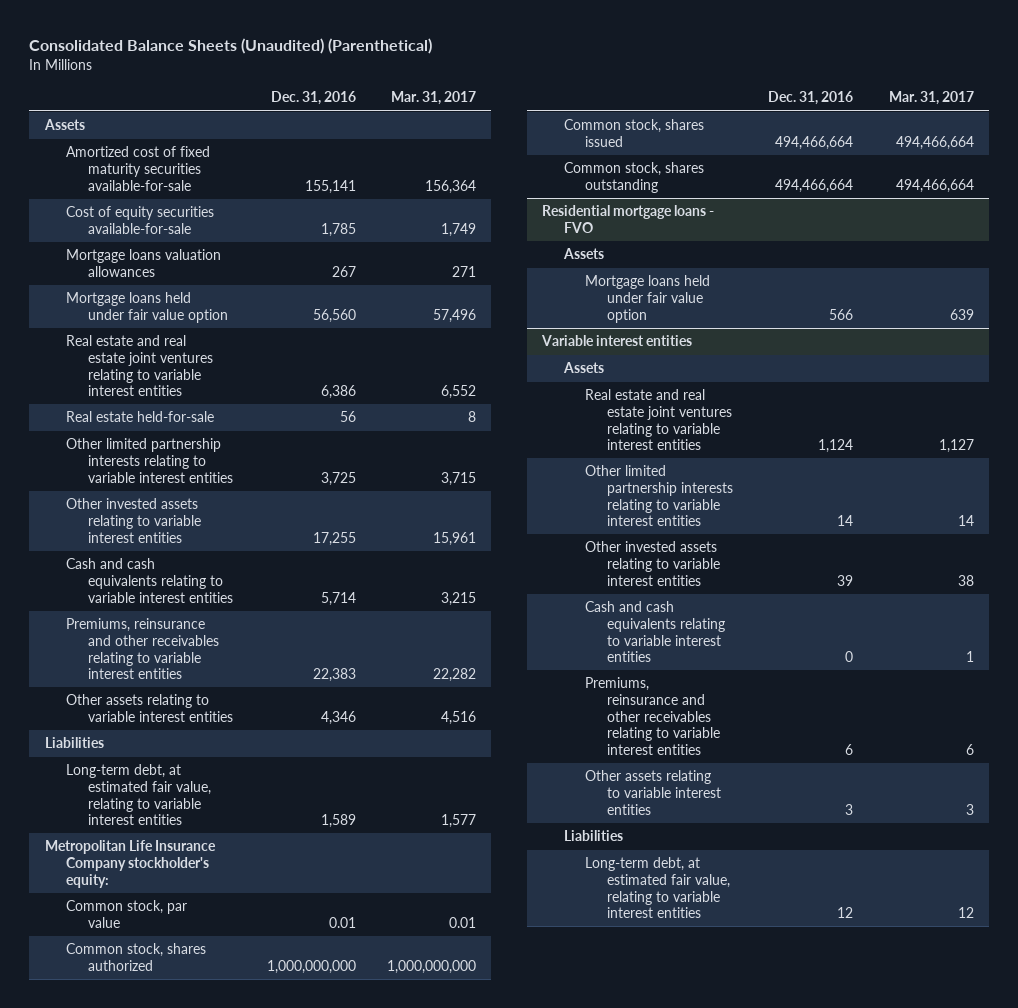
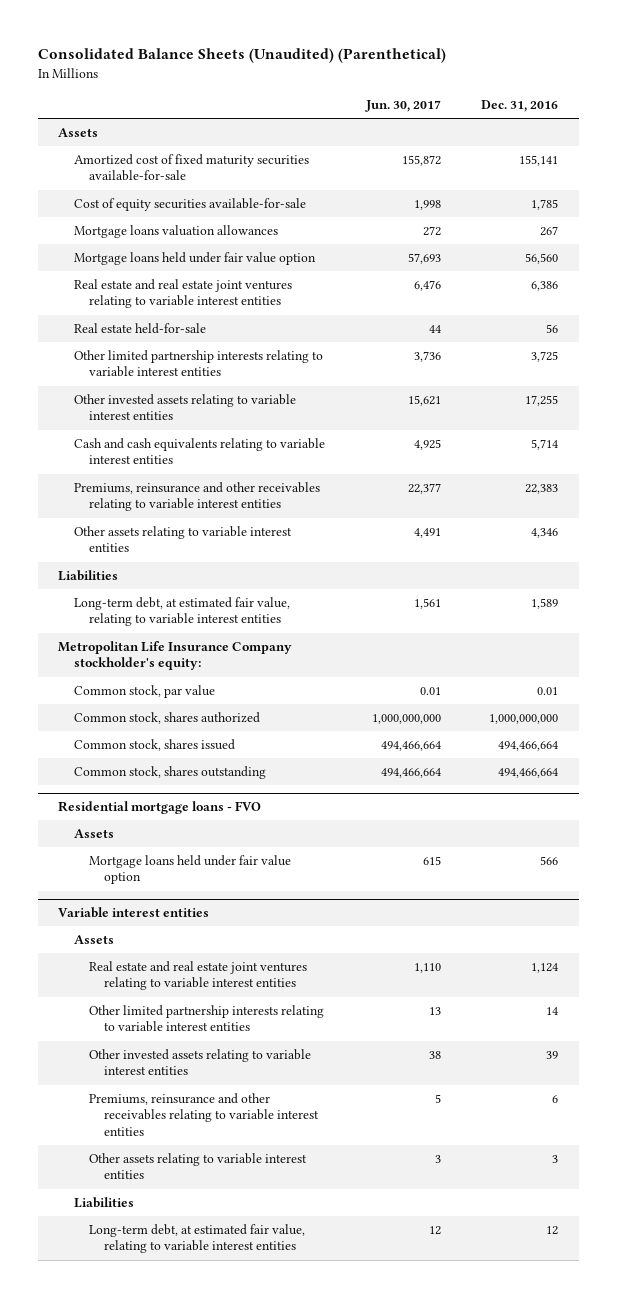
- | Dec. 31, 2016 | Mar. 31, 2017
+ | Jun. 30, 2017 | Dec. 31, 2016
@ Variable interest entities
- Cash and cash equivalents relating to variable interest entities | 0 | 1

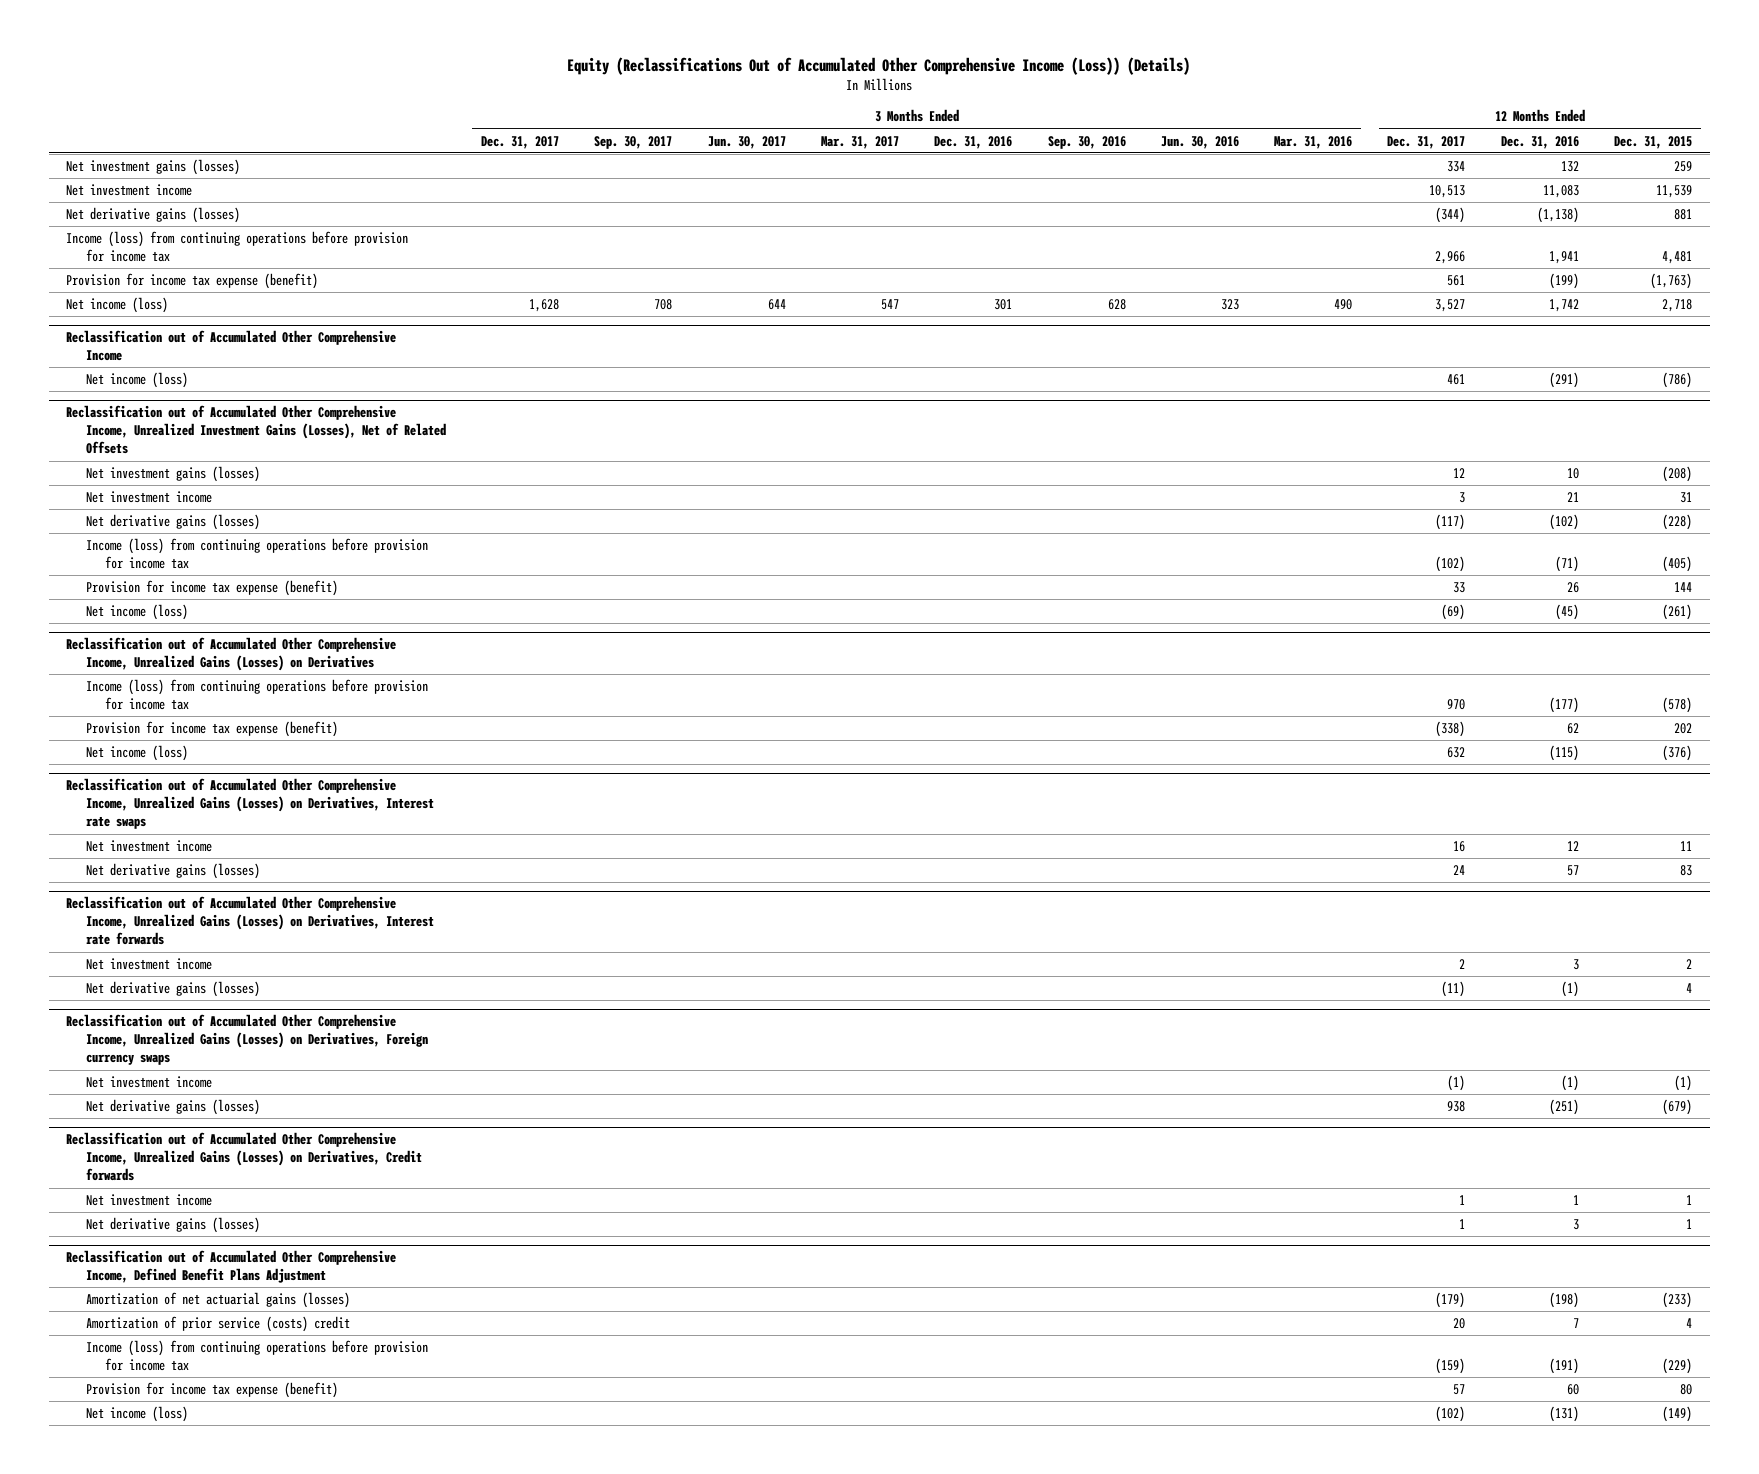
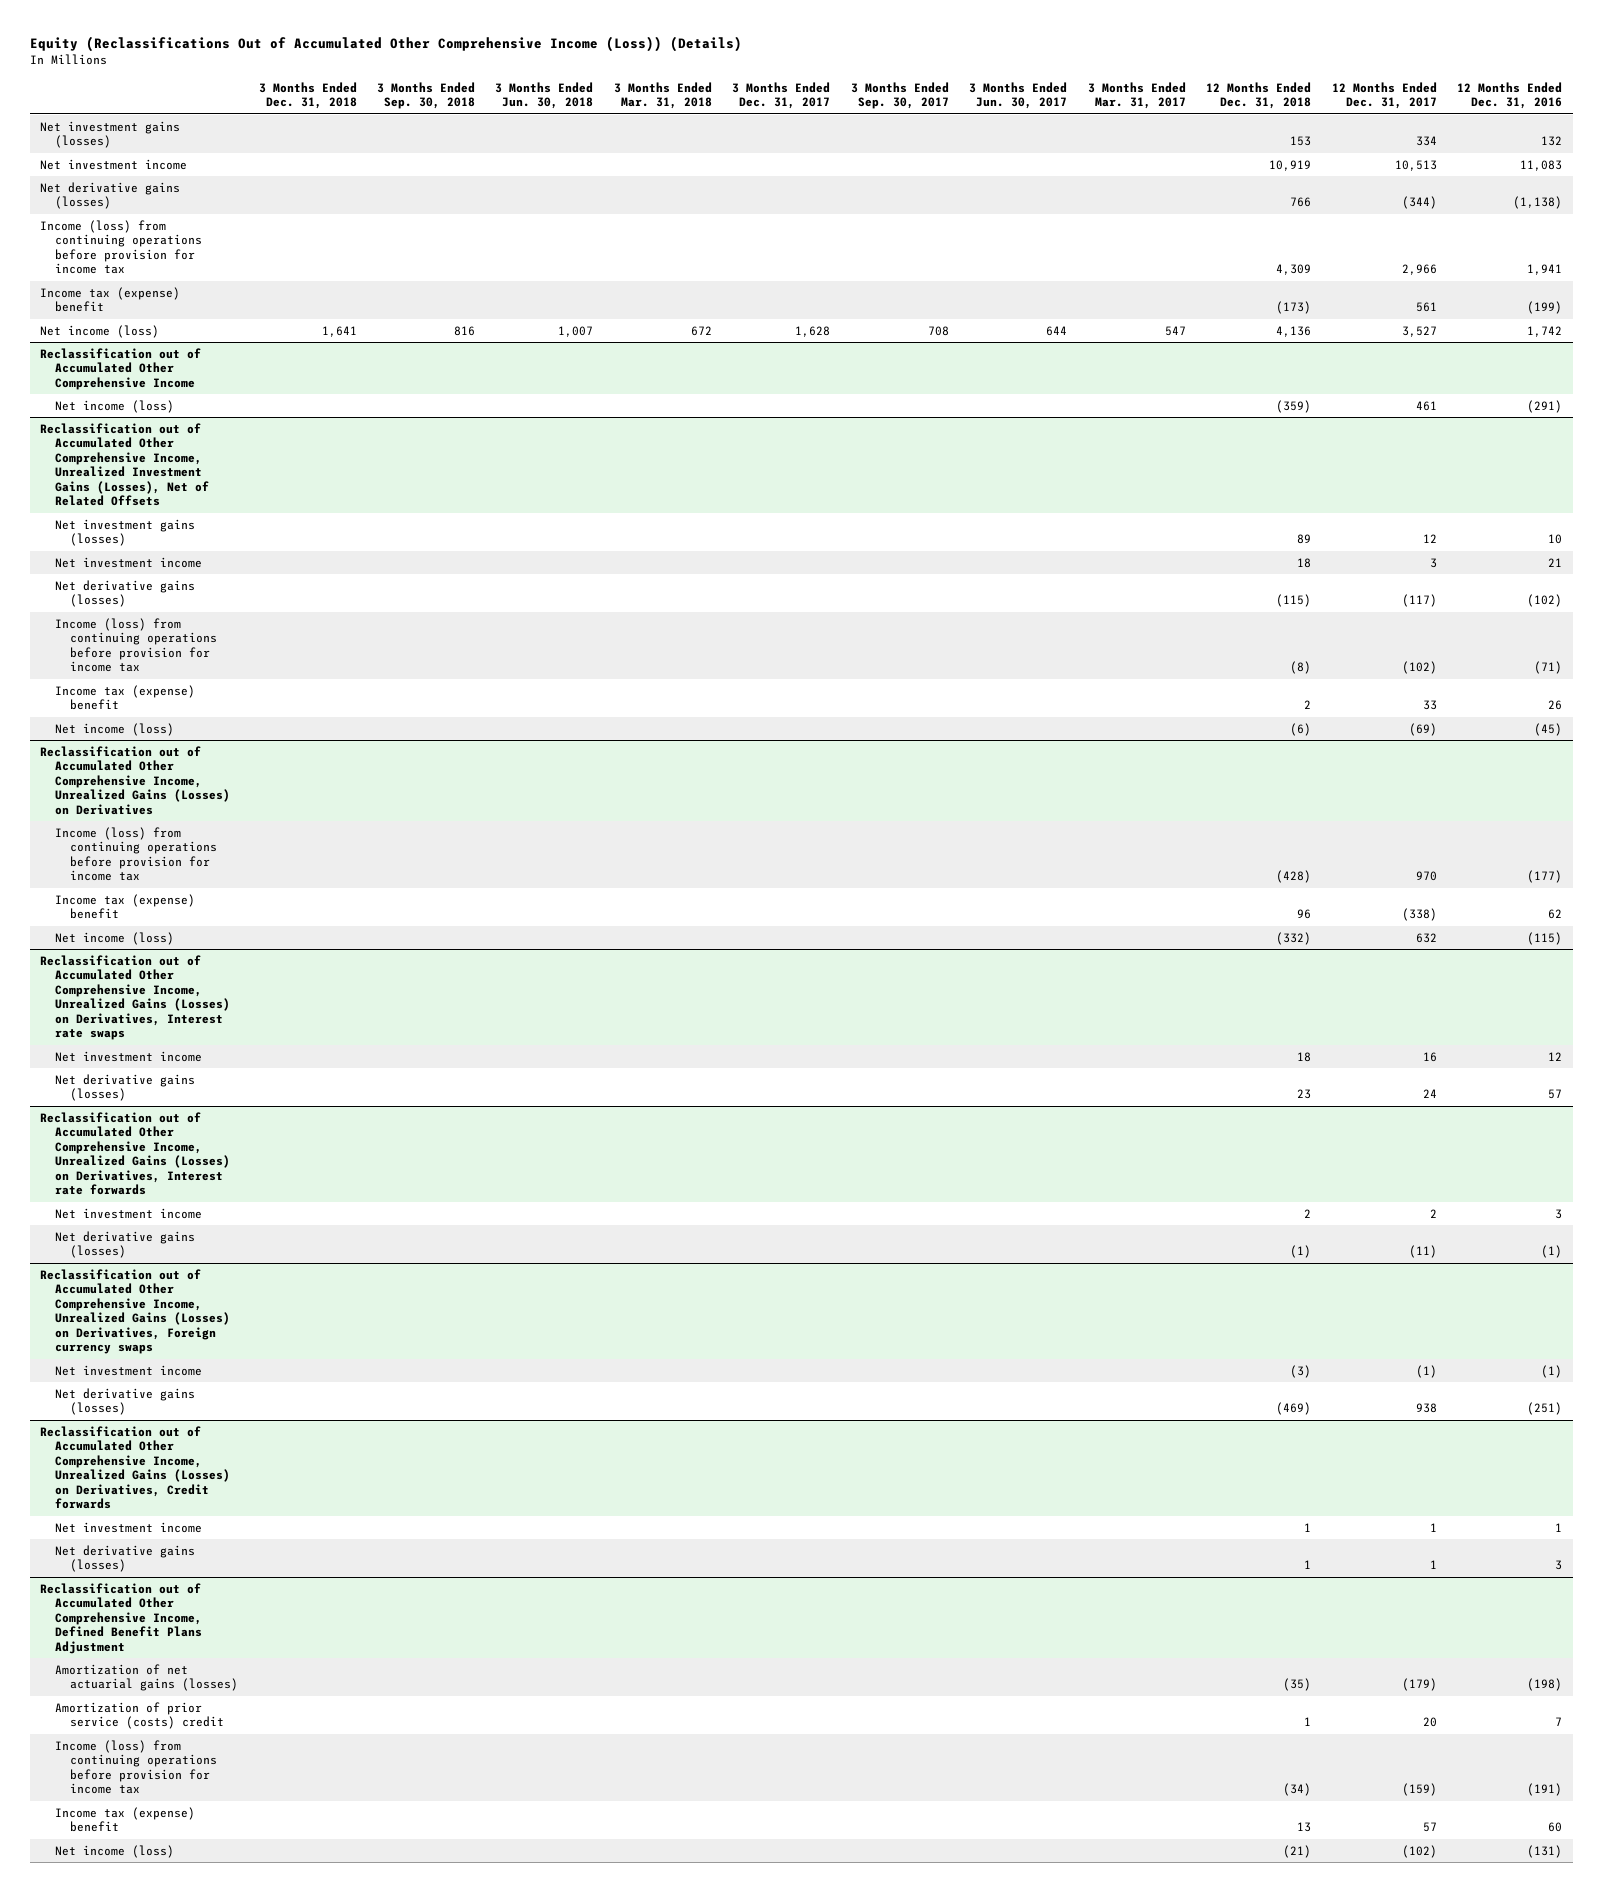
- | 3 Months Ended Dec. 31, 2017 | 3 Months Ended Sep. 30, 2017 | 3 Months Ended Jun. 30, 2017 | 3 Months Ended Mar. 31, 2017 | 3 Months Ended Dec. 31, 2016 | 3 Months Ended Sep. 30, 2016 | 3 Months Ended Jun. 30, 2016 | 3 Months Ended Mar. 31, 2016 | 12 Months Ended Dec. 31, 2017 | 12 Months Ended Dec. 31, 2016 | 12 Months Ended Dec. 31, 2015
+ | 3 Months Ended Dec. 31, 2018 | 3 Months Ended Sep. 30, 2018 | 3 Months Ended Jun. 30, 2018 | 3 Months Ended Mar. 31, 2018 | 3 Months Ended Dec. 31, 2017 | 3 Months Ended Sep. 30, 2017 | 3 Months Ended Jun. 30, 2017 | 3 Months Ended Mar. 31, 2017 | 12 Months Ended Dec. 31, 2018 | 12 Months Ended Dec. 31, 2017 | 12 Months Ended Dec. 31, 2016
- Provision for income tax expense (benefit) | | | | | | | | | 561 | (199) | (1,763)
+ Income tax (expense) benefit | | | | | | | | | (173) | 561 | (199)
@ Reclassification out of Accumulated Other Comprehensive Income, Unrealized Investment Gains (Losses), Net of Related Offsets
- Provision for income tax expense (benefit) | | | | | | | | | 33 | 26 | 144
+ Income tax (expense) benefit | | | | | | | | | 2 | 33 | 26
@ Reclassification out of Accumulated Other Comprehensive Income, Unrealized Gains (Losses) on Derivatives
- Provision for income tax expense (benefit) | | | | | | | | | (338) | 62 | 202
+ Income tax (expense) benefit | | | | | | | | | 96 | (338) | 62
@ Reclassification out of Accumulated Other Comprehensive Income, Defined Benefit Plans Adjustment
- Provision for income tax expense (benefit) | | | | | | | | | 57 | 60 | 80
+ Income tax (expense) benefit | | | | | | | | | 13 | 57 | 60

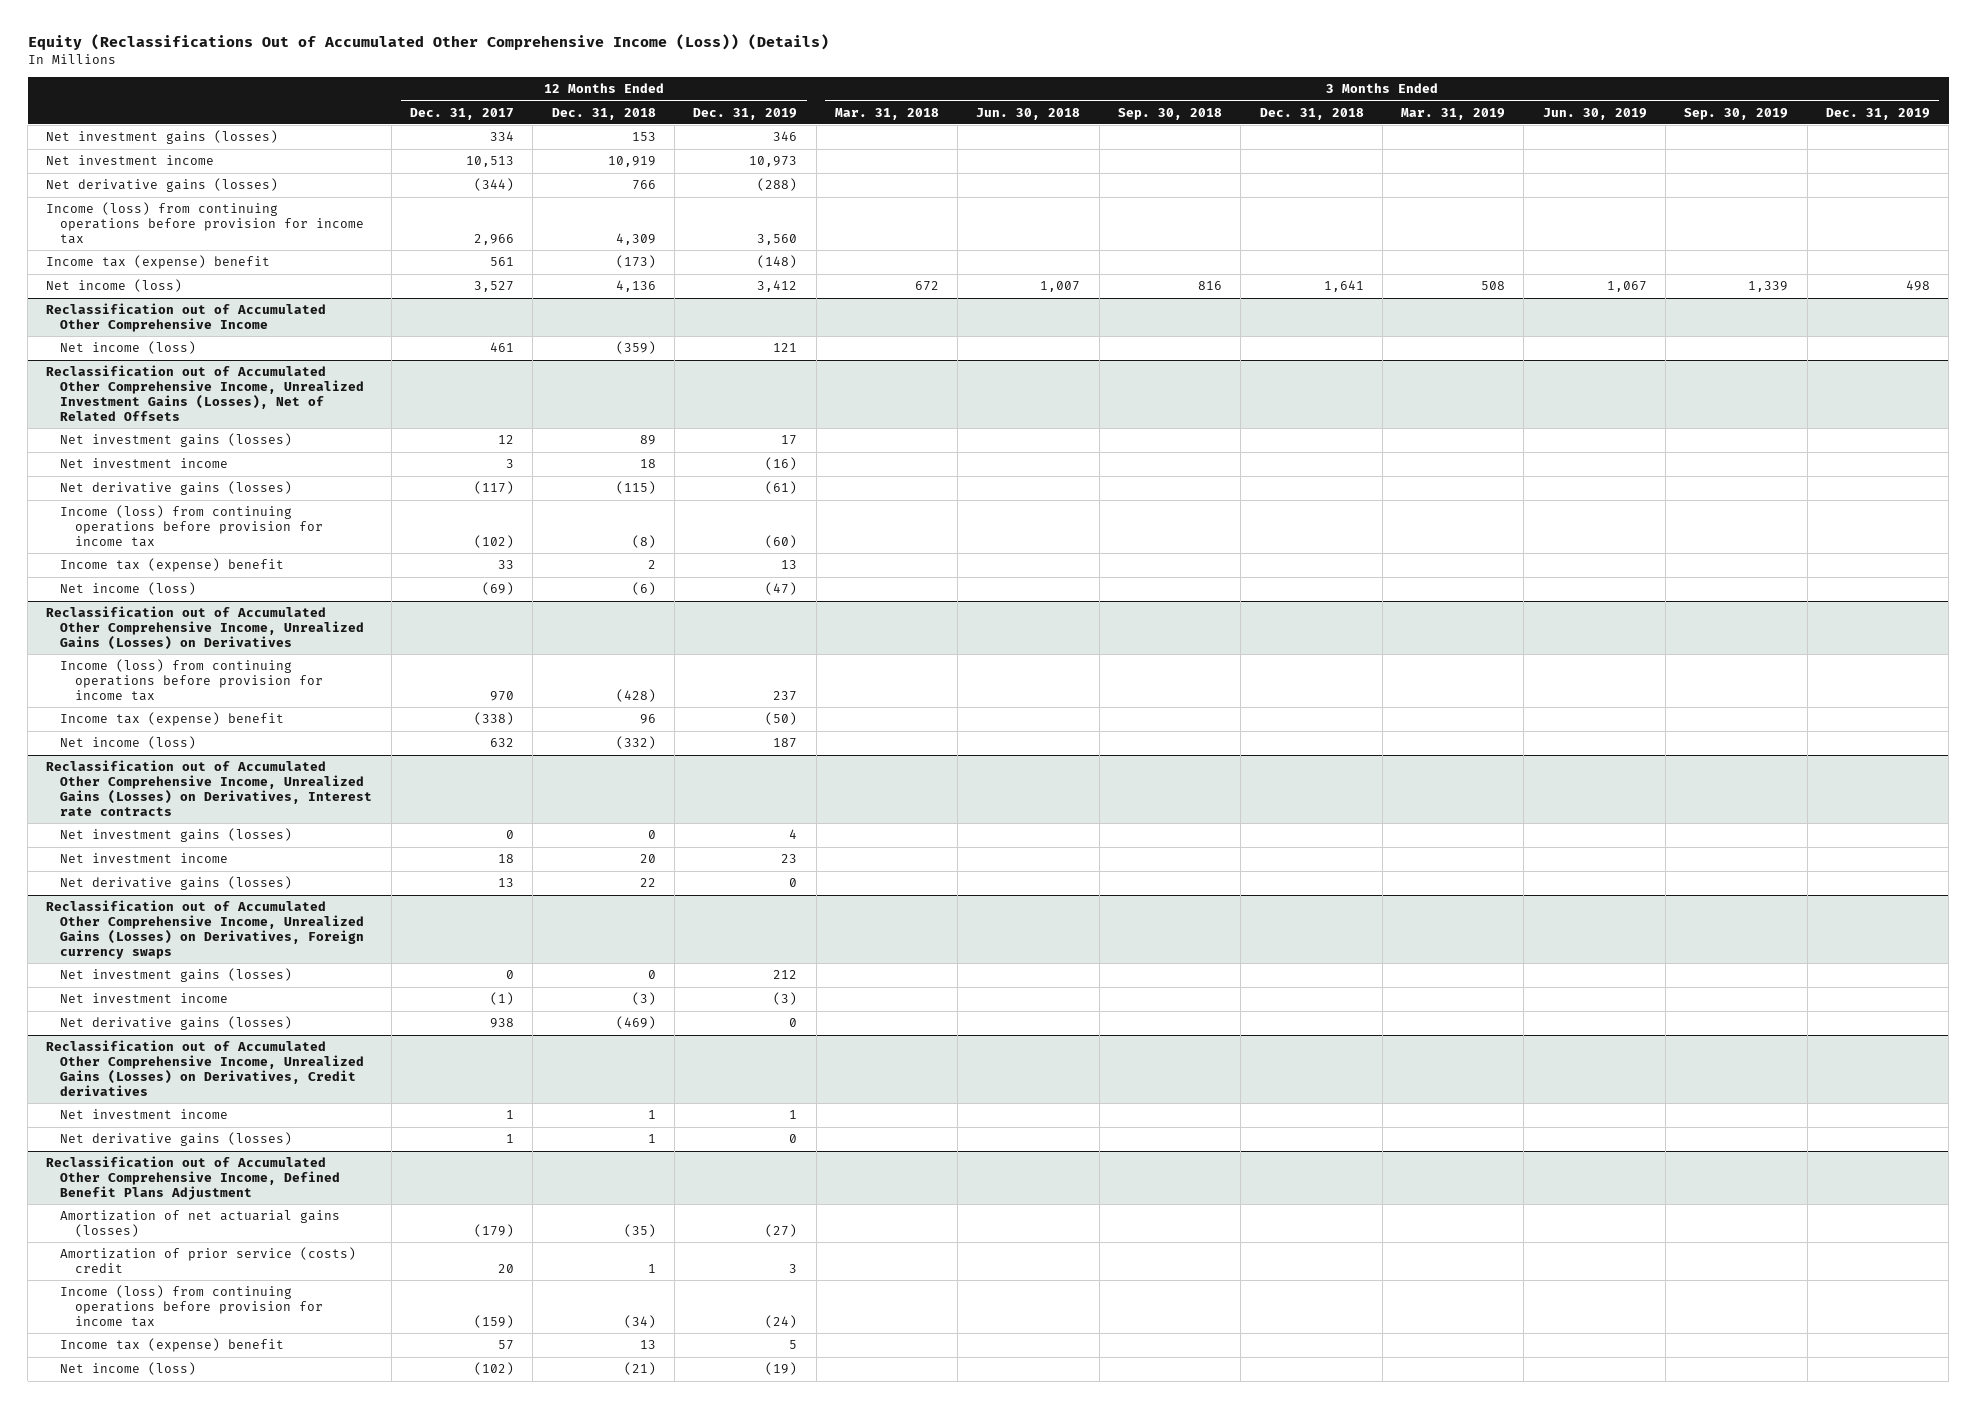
- | 3 Months Ended Dec. 31, 2018 | 3 Months Ended Sep. 30, 2018 | 3 Months Ended Jun. 30, 2018 | 3 Months Ended Mar. 31, 2018 | 3 Months Ended Dec. 31, 2017 | 3 Months Ended Sep. 30, 2017 | 3 Months Ended Jun. 30, 2017 | 3 Months Ended Mar. 31, 2017 | 12 Months Ended Dec. 31, 2018 | 12 Months Ended Dec. 31, 2017 | 12 Months Ended Dec. 31, 2016
+ | 12 Months Ended Dec. 31, 2017 | 12 Months Ended Dec. 31, 2018 | 12 Months Ended Dec. 31, 2019 | 3 Months Ended Mar. 31, 2018 | 3 Months Ended Jun. 30, 2018 | 3 Months Ended Sep. 30, 2018 | 3 Months Ended Dec. 31, 2018 | 3 Months Ended Mar. 31, 2019 | 3 Months Ended Jun. 30, 2019 | 3 Months Ended Sep. 30, 2019 | 3 Months Ended Dec. 31, 2019
- Reclassification out of Accumulated Other Comprehensive Income, Unrealized Gains (Losses) on Derivatives, Interest rate swaps
- Net investment income | | | | | | | | | 18 | 16 | 12
- Net derivative gains (losses) | | | | | | | | | 23 | 24 | 57
- Reclassification out of Accumulated Other Comprehensive Income, Unrealized Gains (Losses) on Derivatives, Interest rate forwards
- Net investment income | | | | | | | | | 2 | 2 | 3
- Net derivative gains (losses) | | | | | | | | | (1) | (11) | (1)
+ Reclassification out of Accumulated Other Comprehensive Income, Unrealized Gains (Losses) on Derivatives, Interest rate contracts
+ Net investment gains (losses) | 0 | 0 | 4 | | | | | | | |
+ Net investment income | 18 | 20 | 23 | | | | | | | |
+ Net derivative gains (losses) | 13 | 22 | 0 | | | | | | | |
@ Reclassification out of Accumulated Other Comprehensive Income, Unrealized Gains (Losses) on Derivatives, Foreign currency swaps
+ Net investment gains (losses) | 0 | 0 | 212 | | | | | | | |
- Reclassification out of Accumulated Other Comprehensive Income, Unrealized Gains (Losses) on Derivatives, Credit forwards
+ Reclassification out of Accumulated Other Comprehensive Income, Unrealized Gains (Losses) on Derivatives, Credit derivatives

